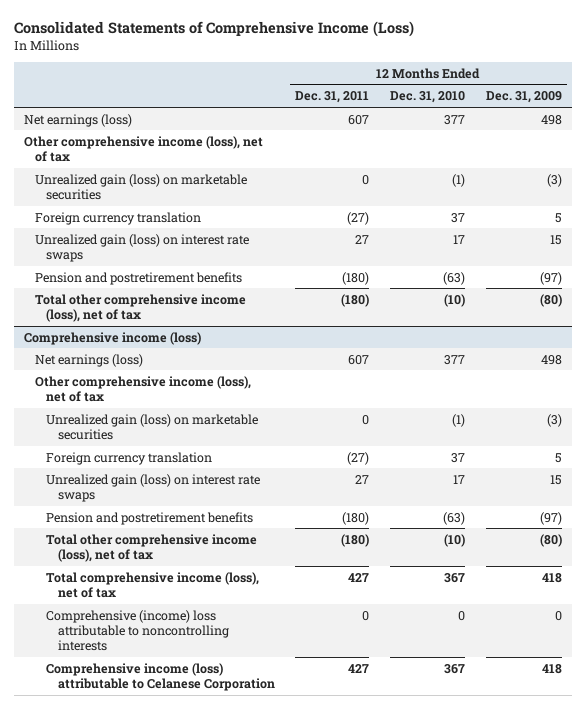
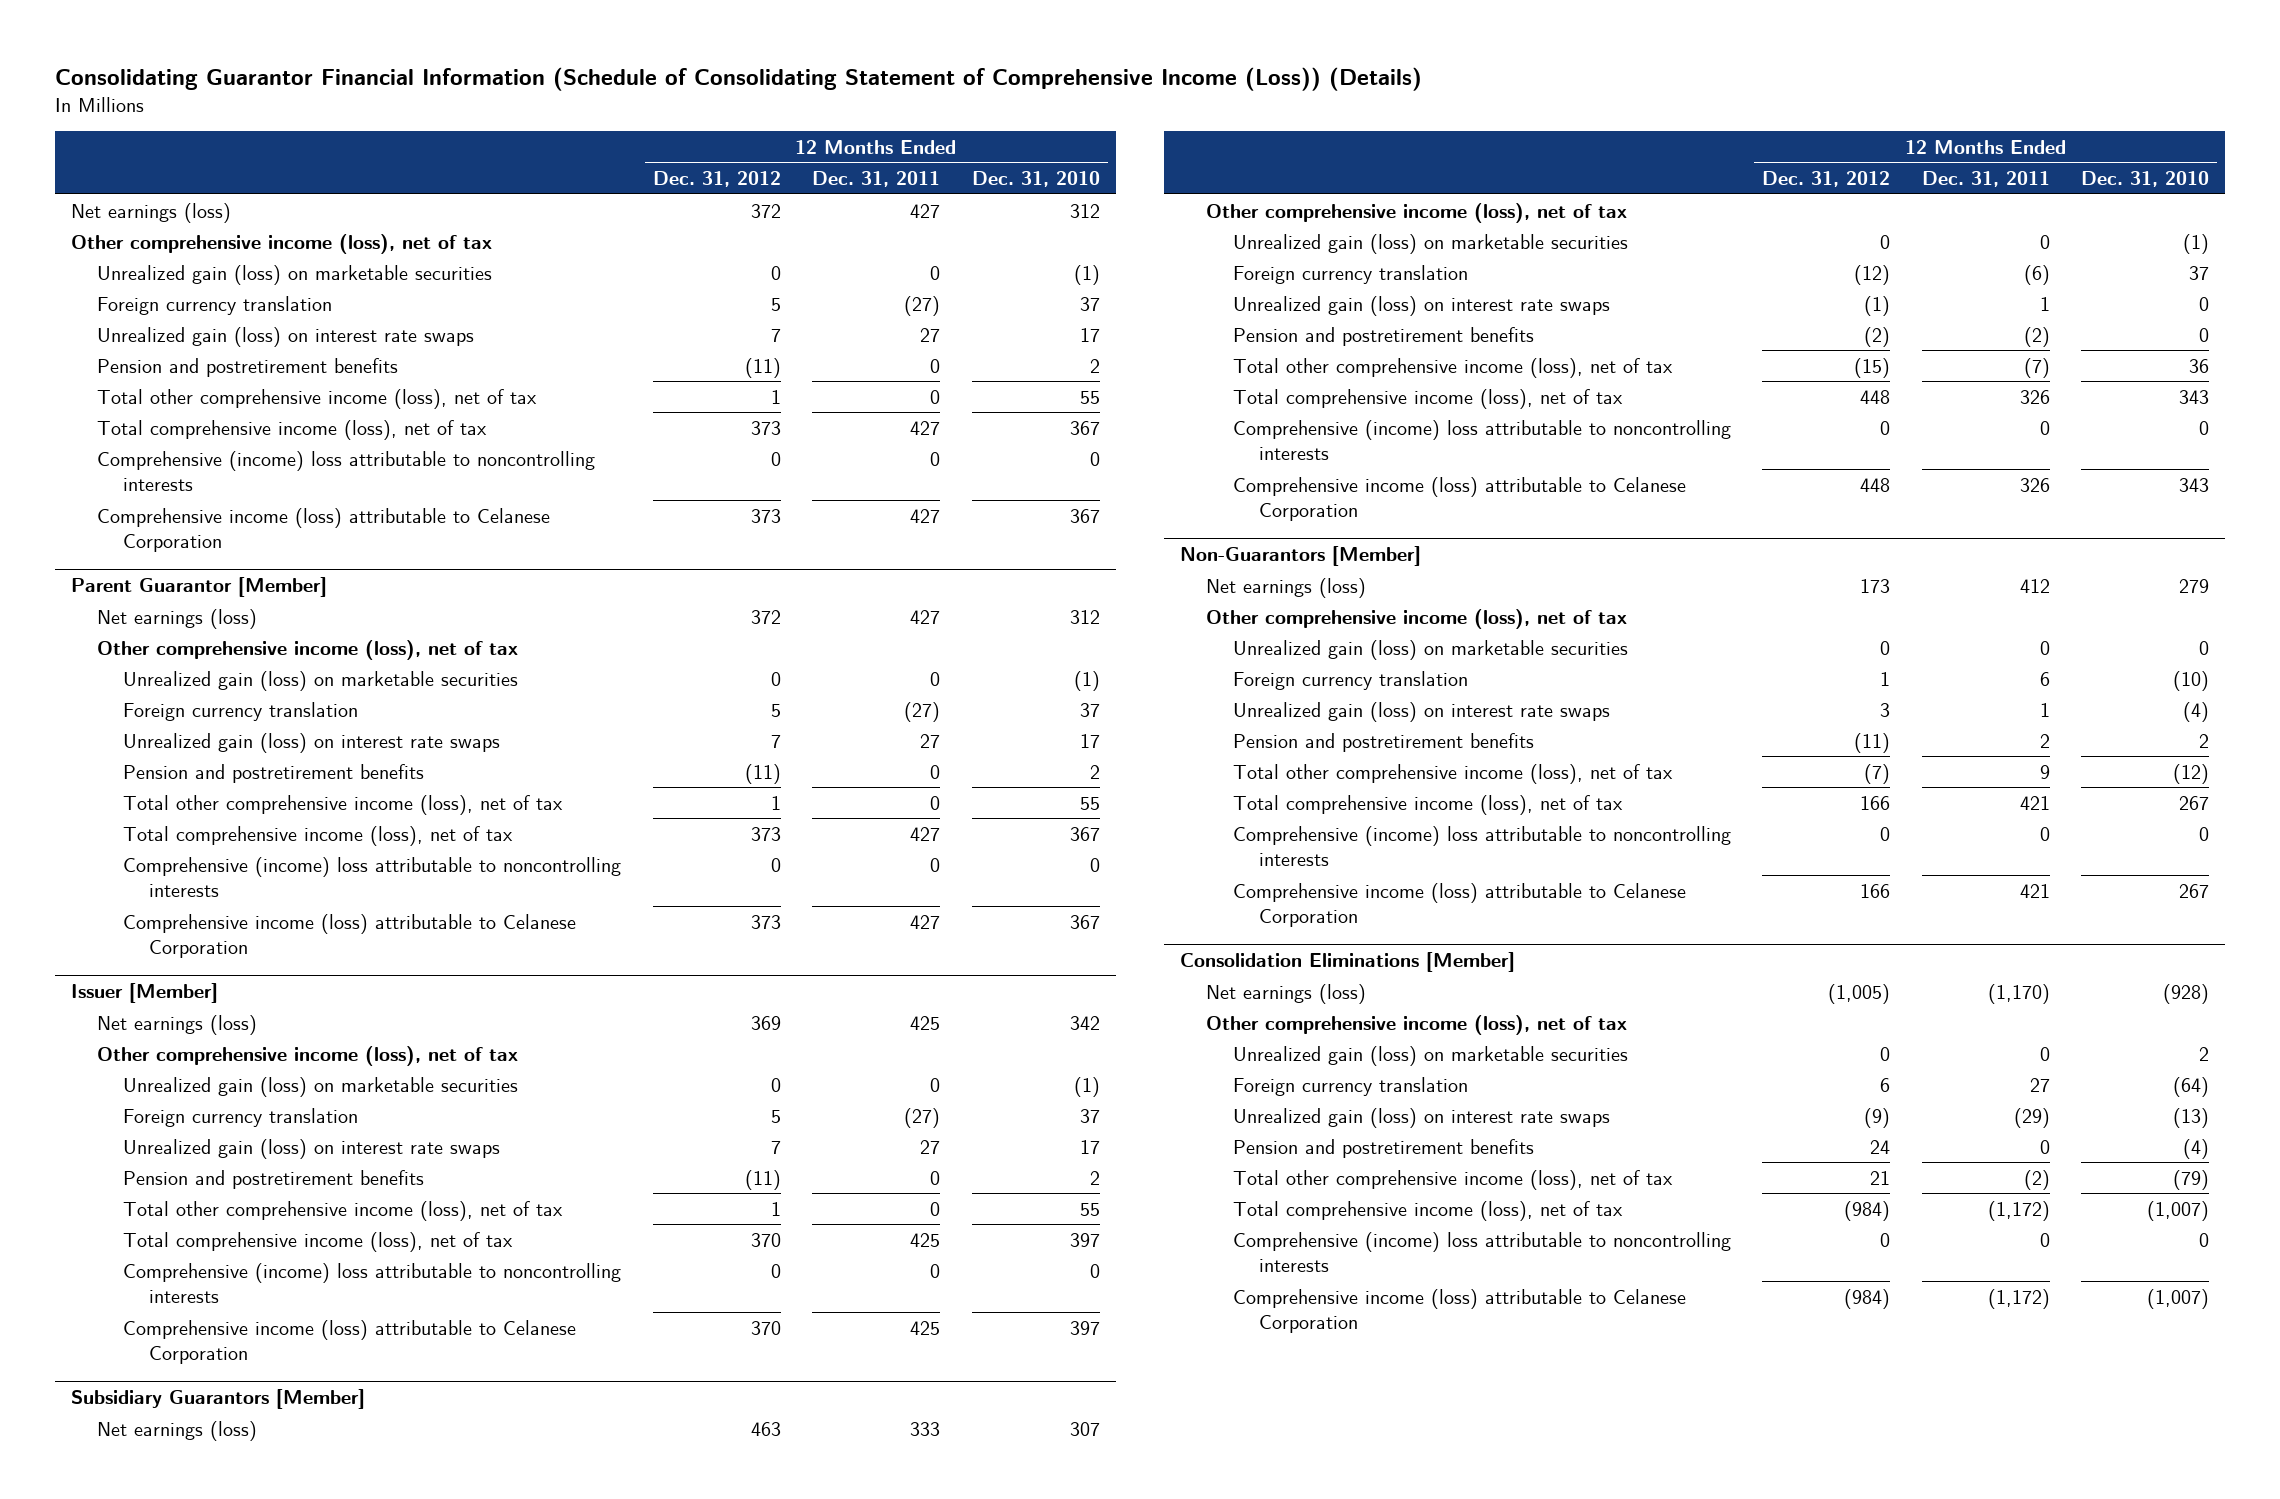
- Consolidated Statements of Comprehensive Income (Loss)
+ Consolidating Guarantor Financial Information (Schedule of Consolidating Statement of Comprehensive Income (Loss)) (Details)
- | 12 Months Ended Dec. 31, 2011 | 12 Months Ended Dec. 31, 2010 | 12 Months Ended Dec. 31, 2009
+ | 12 Months Ended Dec. 31, 2012 | 12 Months Ended Dec. 31, 2011 | 12 Months Ended Dec. 31, 2010
- Net earnings (loss) | 607 | 377 | 498
+ Net earnings (loss) | 372 | 427 | 312
- Pension and postretirement benefits | (180) | (63) | (97)
- Total other comprehensive income (loss), net of tax | (180) | (10) | (80)
- Comprehensive income (loss)
- Net earnings (loss) | 607 | 377 | 498
+ Pension and postretirement benefits | (11) | 0 | 2
+ Total other comprehensive income (loss), net of tax | 1 | 0 | 55
+ Total comprehensive income (loss), net of tax | 373 | 427 | 367
+ Comprehensive (income) loss attributable to noncontrolling interests | 0 | 0 | 0
+ Comprehensive income (loss) attributable to Celanese Corporation | 373 | 427 | 367
+ Parent Guarantor [Member]
+ Net earnings (loss) | 372 | 427 | 312
- Pension and postretirement benefits | (180) | (63) | (97)
- Total other comprehensive income (loss), net of tax | (180) | (10) | (80)
+ Pension and postretirement benefits | (11) | 0 | 2
+ Total other comprehensive income (loss), net of tax | 1 | 0 | 55
+ Issuer [Member]
+ Net earnings (loss) | 369 | 425 | 342
+ Other comprehensive income (loss), net of tax
+ Unrealized gain (loss) on marketable securities | 0 | 0 | (1)
+ Foreign currency translation | 5 | (27) | 37
+ Unrealized gain (loss) on interest rate swaps | 7 | 27 | 17
+ Pension and postretirement benefits | (11) | 0 | 2
+ Total other comprehensive income (loss), net of tax | 1 | 0 | 55
+ Total comprehensive income (loss), net of tax | 370 | 425 | 397
+ Comprehensive (income) loss attributable to noncontrolling interests | 0 | 0 | 0
+ Comprehensive income (loss) attributable to Celanese Corporation | 370 | 425 | 397
+ Subsidiary Guarantors [Member]
+ Net earnings (loss) | 463 | 333 | 307
+ Other comprehensive income (loss), net of tax
+ Unrealized gain (loss) on marketable securities | 0 | 0 | (1)
+ Foreign currency translation | (12) | (6) | 37
+ Unrealized gain (loss) on interest rate swaps | (1) | 1 | 0
+ Pension and postretirement benefits | (2) | (2) | 0
+ Total other comprehensive income (loss), net of tax | (15) | (7) | 36
+ Total comprehensive income (loss), net of tax | 448 | 326 | 343
+ Comprehensive (income) loss attributable to noncontrolling interests | 0 | 0 | 0
+ Comprehensive income (loss) attributable to Celanese Corporation | 448 | 326 | 343
+ Non-Guarantors [Member]
+ Net earnings (loss) | 173 | 412 | 279
+ Other comprehensive income (loss), net of tax
+ Unrealized gain (loss) on marketable securities | 0 | 0 | 0
+ Foreign currency translation | 1 | 6 | (10)
+ Unrealized gain (loss) on interest rate swaps | 3 | 1 | (4)
+ Pension and postretirement benefits | (11) | 2 | 2
+ Total other comprehensive income (loss), net of tax | (7) | 9 | (12)
+ Total comprehensive income (loss), net of tax | 166 | 421 | 267
+ Comprehensive (income) loss attributable to noncontrolling interests | 0 | 0 | 0
+ Comprehensive income (loss) attributable to Celanese Corporation | 166 | 421 | 267
+ Consolidation Eliminations [Member]
+ Net earnings (loss) | (1,005) | (1,170) | (928)
+ Other comprehensive income (loss), net of tax
+ Unrealized gain (loss) on marketable securities | 0 | 0 | 2
+ Foreign currency translation | 6 | 27 | (64)
+ Unrealized gain (loss) on interest rate swaps | (9) | (29) | (13)
+ Pension and postretirement benefits | 24 | 0 | (4)
+ Total other comprehensive income (loss), net of tax | 21 | (2) | (79)
+ Total comprehensive income (loss), net of tax | (984) | (1,172) | (1,007)
+ Comprehensive (income) loss attributable to noncontrolling interests | 0 | 0 | 0
+ Comprehensive income (loss) attributable to Celanese Corporation | (984) | (1,172) | (1,007)

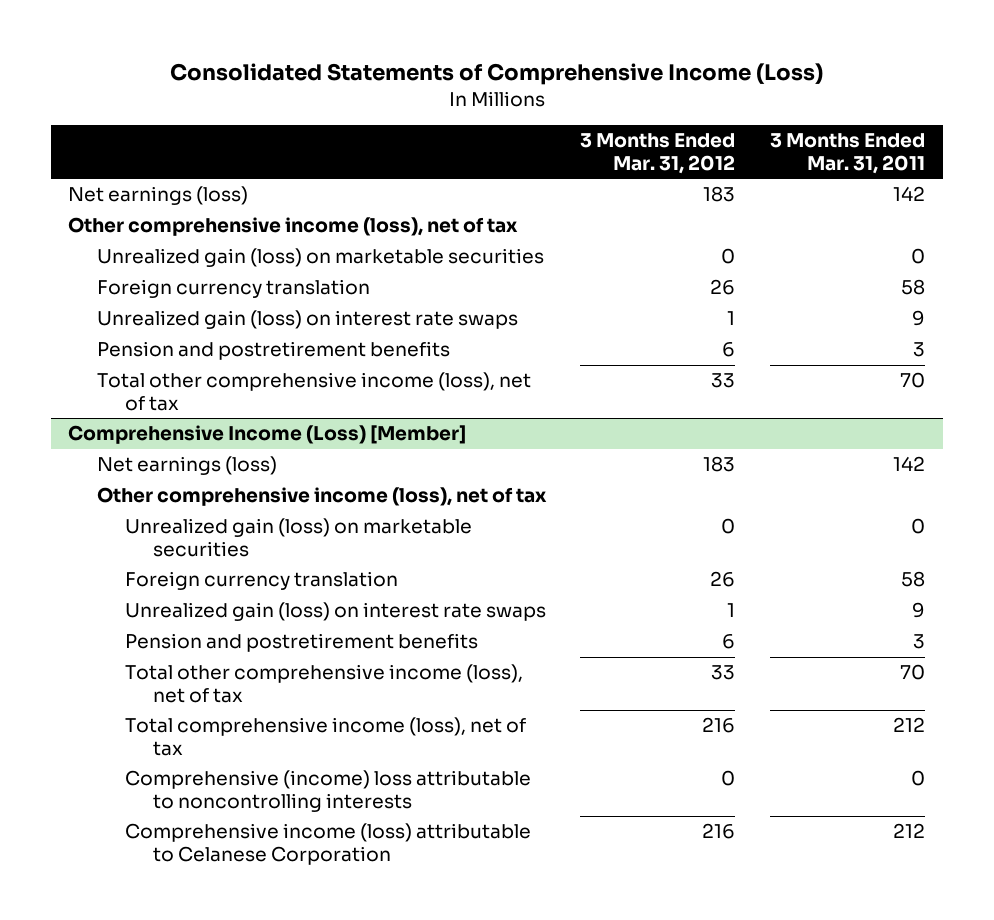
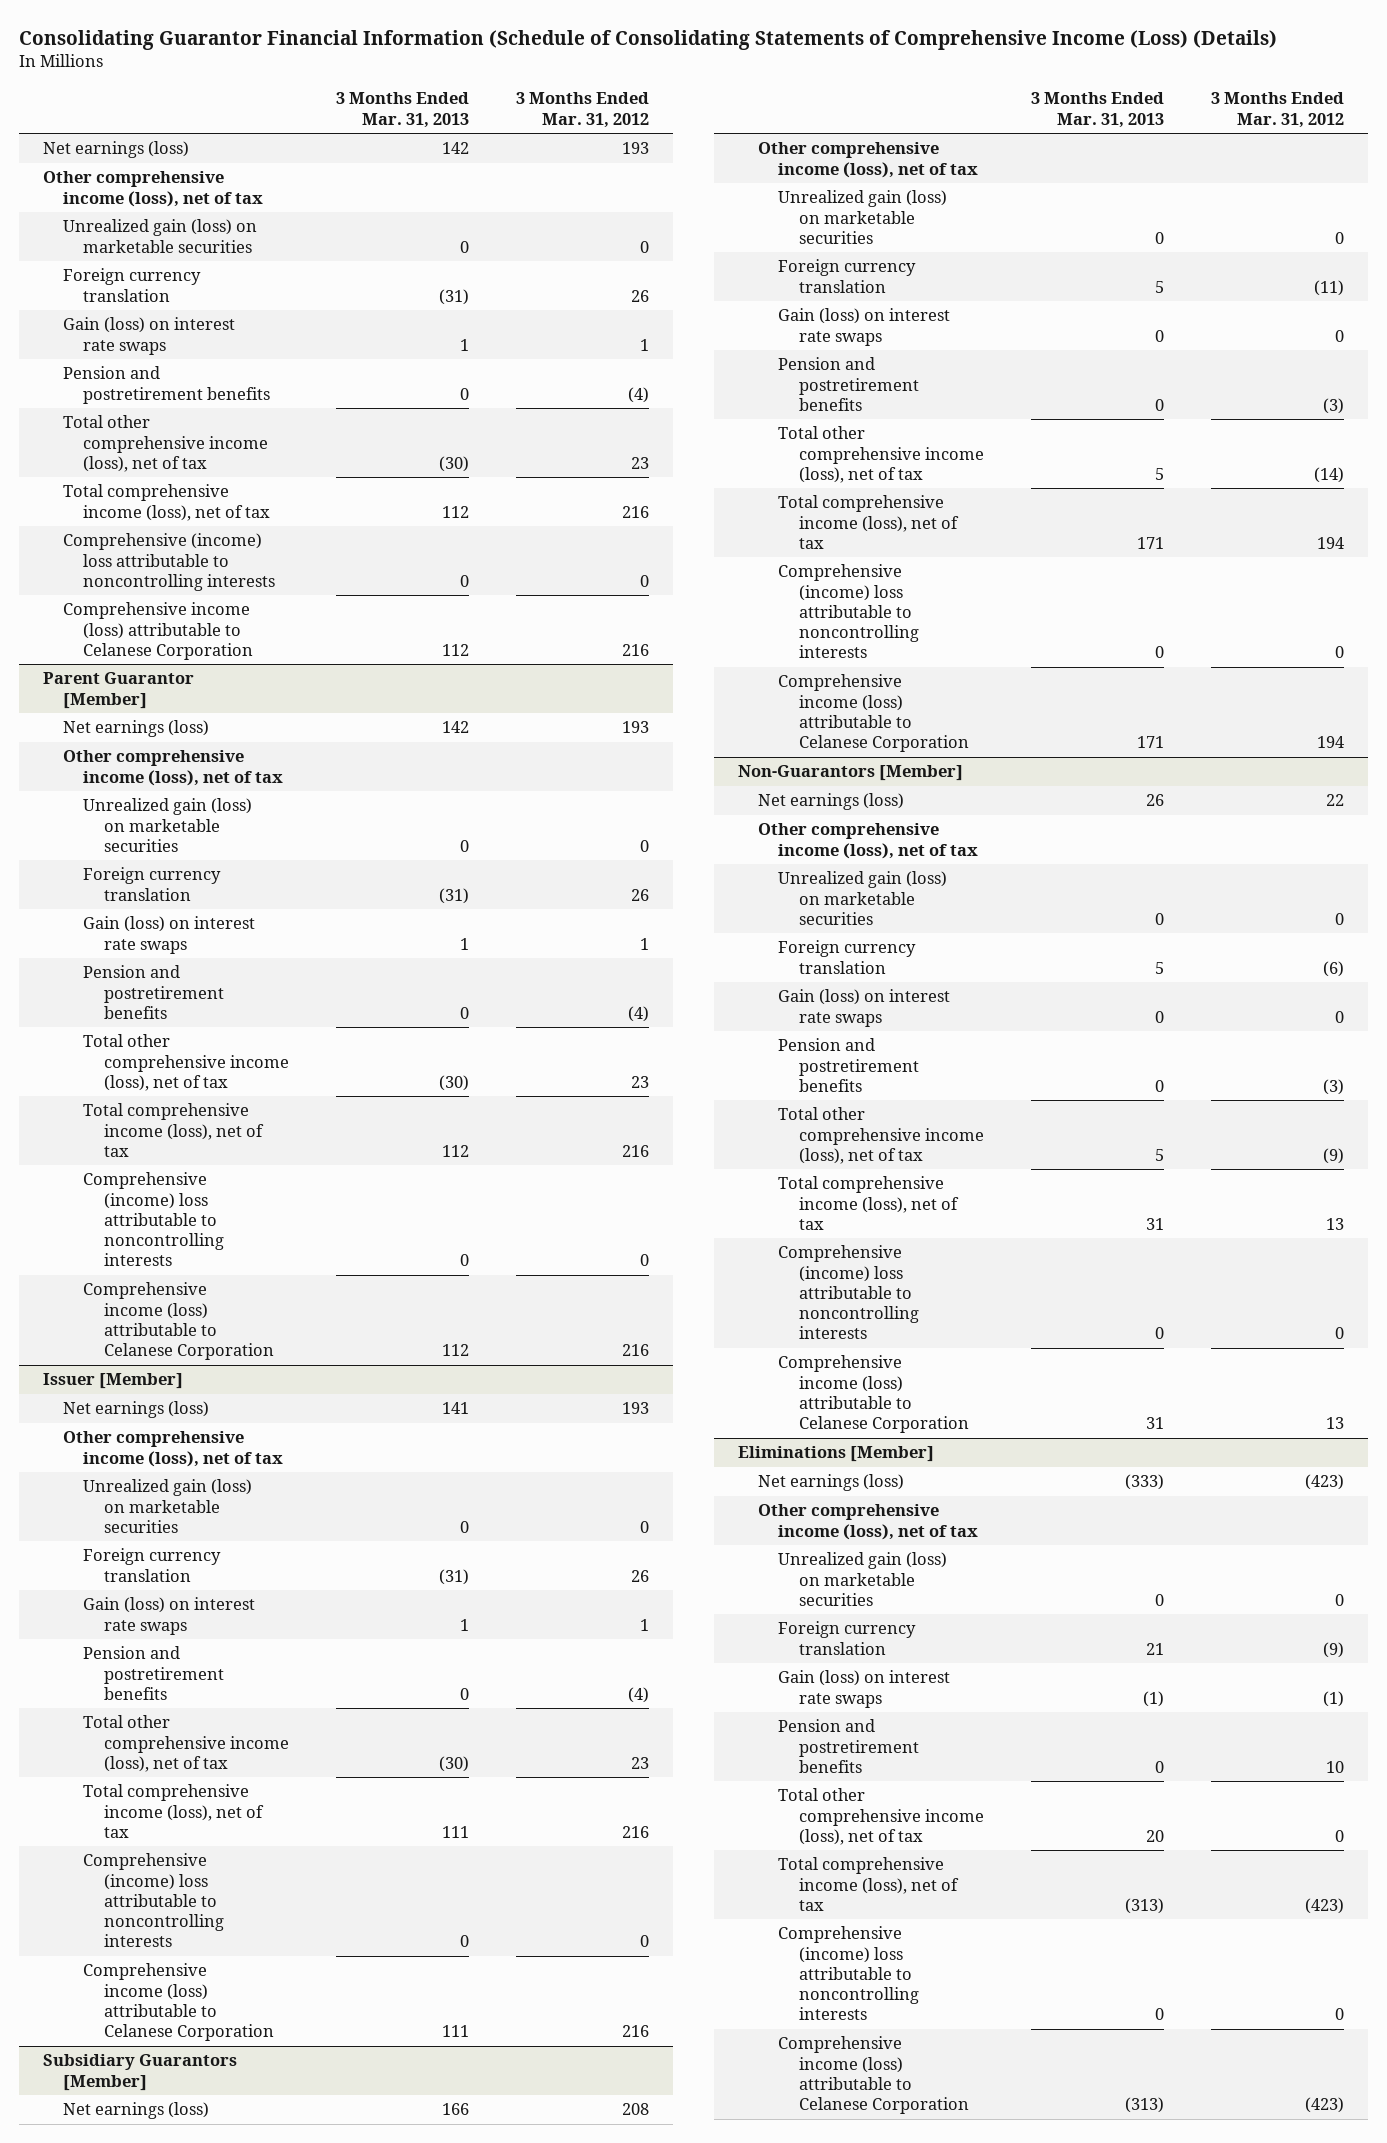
- Consolidated Statements of Comprehensive Income (Loss)
+ Consolidating Guarantor Financial Information (Schedule of Consolidating Statements of Comprehensive Income (Loss) (Details)
- | 3 Months Ended Mar. 31, 2012 | 3 Months Ended Mar. 31, 2011
+ | 3 Months Ended Mar. 31, 2013 | 3 Months Ended Mar. 31, 2012
- Net earnings (loss) | 183 | 142
+ Net earnings (loss) | 142 | 193
- Unrealized gain (loss) on interest rate swaps | 1 | 9
- Pension and postretirement benefits | 6 | 3
- Total other comprehensive income (loss), net of tax | 33 | 70
- Comprehensive Income (Loss) [Member]
- Net earnings (loss) | 183 | 142
+ Gain (loss) on interest rate swaps | 1 | 1
+ Pension and postretirement benefits | 0 | (4)
+ Total other comprehensive income (loss), net of tax | (30) | 23
+ Total comprehensive income (loss), net of tax | 112 | 216
+ Comprehensive (income) loss attributable to noncontrolling interests | 0 | 0
+ Comprehensive income (loss) attributable to Celanese Corporation | 112 | 216
+ Parent Guarantor [Member]
+ Net earnings (loss) | 142 | 193
- Unrealized gain (loss) on interest rate swaps | 1 | 9
- Pension and postretirement benefits | 6 | 3
- Total other comprehensive income (loss), net of tax | 33 | 70
+ Gain (loss) on interest rate swaps | 1 | 1
+ Pension and postretirement benefits | 0 | (4)
+ Total other comprehensive income (loss), net of tax | (30) | 23
+ Issuer [Member]
+ Net earnings (loss) | 141 | 193
+ Other comprehensive income (loss), net of tax
+ Unrealized gain (loss) on marketable securities | 0 | 0
+ Foreign currency translation | (31) | 26
+ Gain (loss) on interest rate swaps | 1 | 1
+ Pension and postretirement benefits | 0 | (4)
+ Total other comprehensive income (loss), net of tax | (30) | 23
+ Total comprehensive income (loss), net of tax | 111 | 216
+ Comprehensive (income) loss attributable to noncontrolling interests | 0 | 0
+ Comprehensive income (loss) attributable to Celanese Corporation | 111 | 216
+ Subsidiary Guarantors [Member]
+ Net earnings (loss) | 166 | 208
+ Other comprehensive income (loss), net of tax
+ Unrealized gain (loss) on marketable securities | 0 | 0
+ Foreign currency translation | 5 | (11)
+ Gain (loss) on interest rate swaps | 0 | 0
+ Pension and postretirement benefits | 0 | (3)
+ Total other comprehensive income (loss), net of tax | 5 | (14)
+ Total comprehensive income (loss), net of tax | 171 | 194
+ Comprehensive (income) loss attributable to noncontrolling interests | 0 | 0
+ Comprehensive income (loss) attributable to Celanese Corporation | 171 | 194
+ Non-Guarantors [Member]
+ Net earnings (loss) | 26 | 22
+ Other comprehensive income (loss), net of tax
+ Unrealized gain (loss) on marketable securities | 0 | 0
+ Foreign currency translation | 5 | (6)
+ Gain (loss) on interest rate swaps | 0 | 0
+ Pension and postretirement benefits | 0 | (3)
+ Total other comprehensive income (loss), net of tax | 5 | (9)
+ Total comprehensive income (loss), net of tax | 31 | 13
+ Comprehensive (income) loss attributable to noncontrolling interests | 0 | 0
+ Comprehensive income (loss) attributable to Celanese Corporation | 31 | 13
+ Eliminations [Member]
+ Net earnings (loss) | (333) | (423)
+ Other comprehensive income (loss), net of tax
+ Unrealized gain (loss) on marketable securities | 0 | 0
+ Foreign currency translation | 21 | (9)
+ Gain (loss) on interest rate swaps | (1) | (1)
+ Pension and postretirement benefits | 0 | 10
+ Total other comprehensive income (loss), net of tax | 20 | 0
+ Total comprehensive income (loss), net of tax | (313) | (423)
+ Comprehensive (income) loss attributable to noncontrolling interests | 0 | 0
+ Comprehensive income (loss) attributable to Celanese Corporation | (313) | (423)

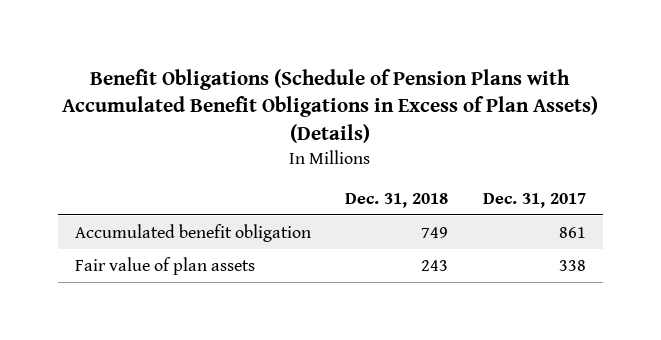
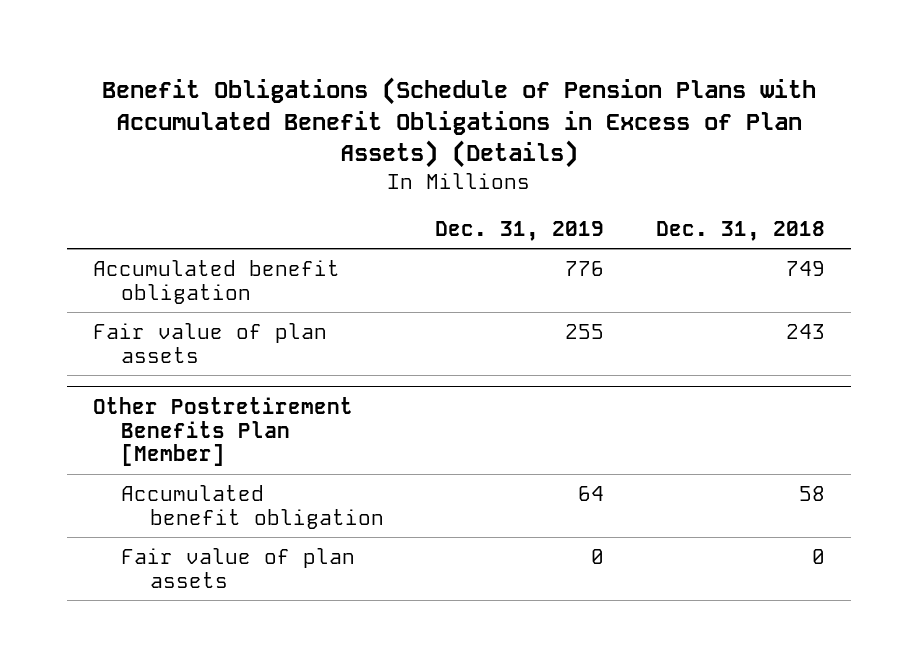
- | Dec. 31, 2018 | Dec. 31, 2017
+ | Dec. 31, 2019 | Dec. 31, 2018
+ Other Postretirement Benefits Plan [Member]
+ Accumulated benefit obligation | 64 | 58
+ Fair value of plan assets | 0 | 0

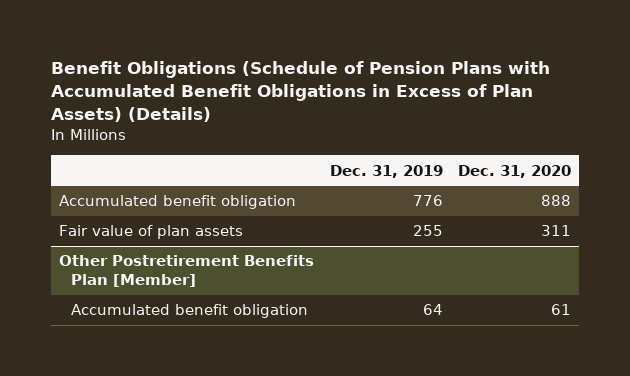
- | Dec. 31, 2019 | Dec. 31, 2018
+ | Dec. 31, 2019 | Dec. 31, 2020
@ Other Postretirement Benefits Plan [Member]
- Fair value of plan assets | 0 | 0

